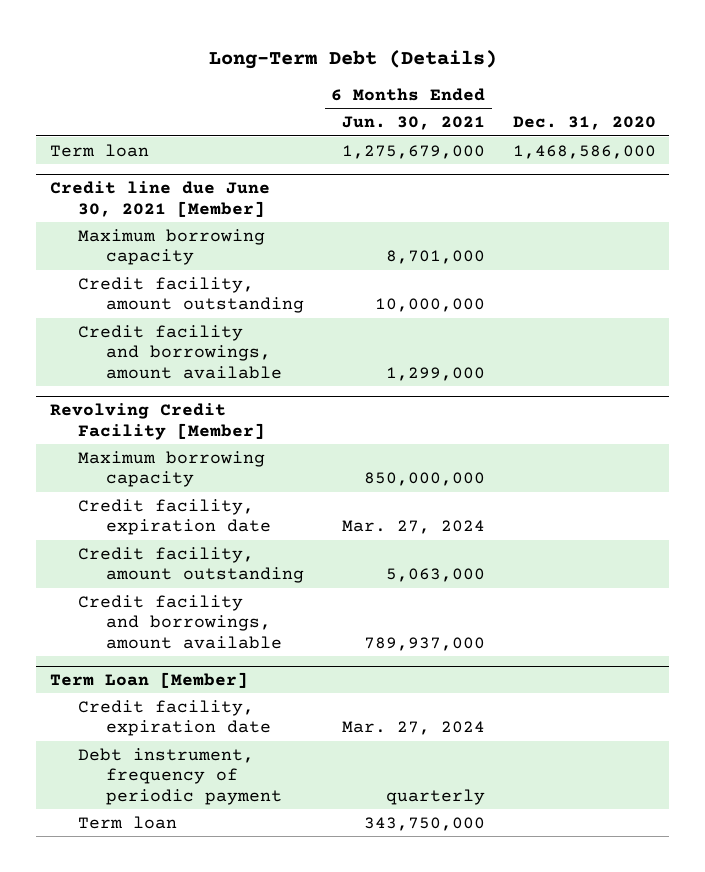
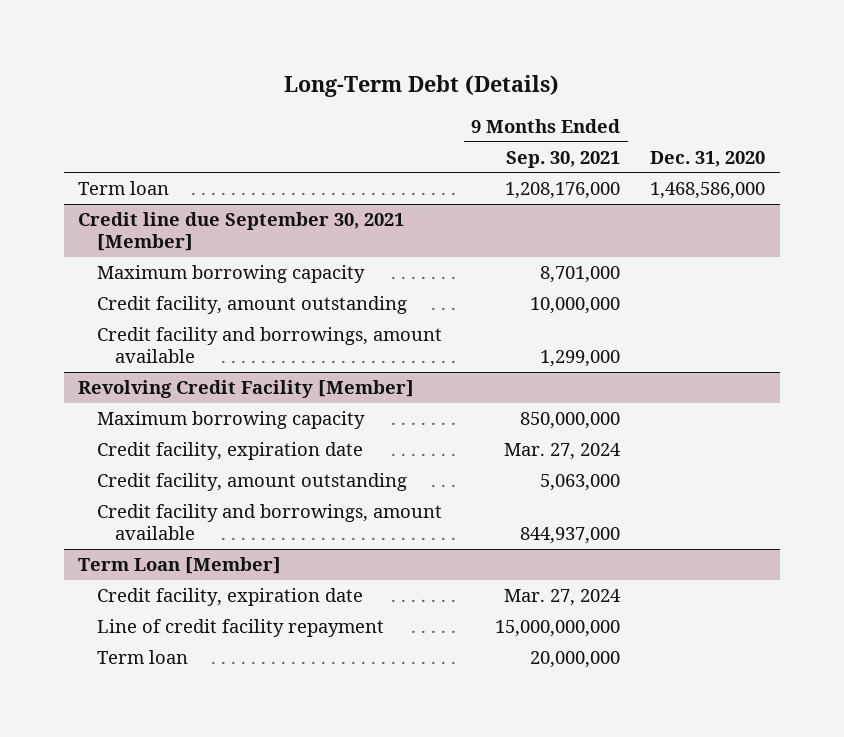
- | 6 Months Ended Jun. 30, 2021 | Dec. 31, 2020
+ | 9 Months Ended Sep. 30, 2021 | Dec. 31, 2020
- Credit line due June 30, 2021 [Member]
+ Credit line due September 30, 2021 [Member]
@ Term Loan [Member]
- Debt instrument, frequency of periodic payment | quarterly |
+ Line of credit facility repayment | 15,000,000,000 |

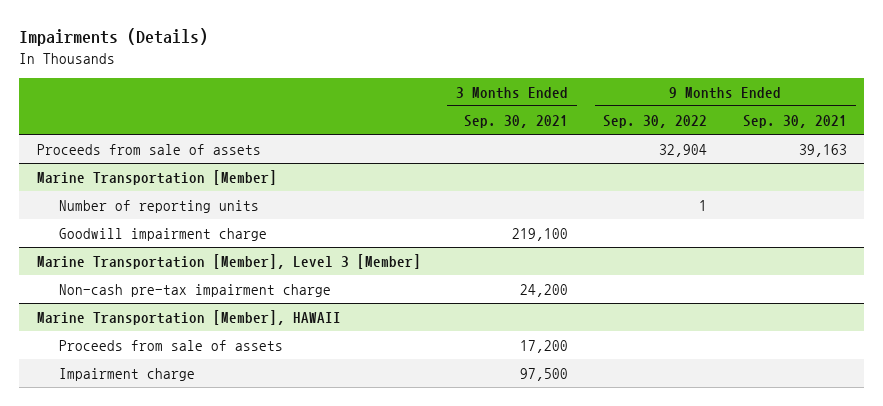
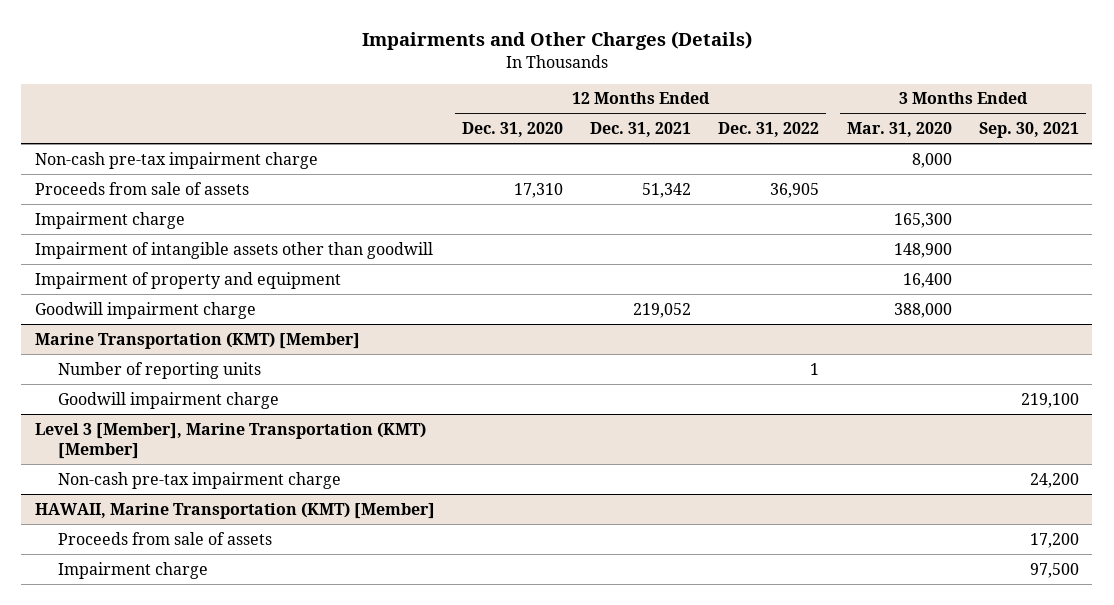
- Impairments (Details)
+ Impairments and Other Charges (Details)
- | 3 Months Ended Sep. 30, 2021 | 9 Months Ended Sep. 30, 2022 | 9 Months Ended Sep. 30, 2021
+ | 12 Months Ended Dec. 31, 2020 | 12 Months Ended Dec. 31, 2021 | 12 Months Ended Dec. 31, 2022 | 3 Months Ended Mar. 31, 2020 | 3 Months Ended Sep. 30, 2021
+ Non-cash pre-tax impairment charge | | | | 8,000 |
- Marine Transportation [Member]
+ Impairment charge | | | | 165,300 |
+ Impairment of intangible assets other than goodwill | | | | 148,900 |
+ Impairment of property and equipment | | | | 16,400 |
+ Goodwill impairment charge | | 219,052 | | 388,000 |
+ Marine Transportation (KMT) [Member]
- Marine Transportation [Member], Level 3 [Member]
+ Level 3 [Member], Marine Transportation (KMT) [Member]
- Marine Transportation [Member], HAWAII
+ HAWAII, Marine Transportation (KMT) [Member]

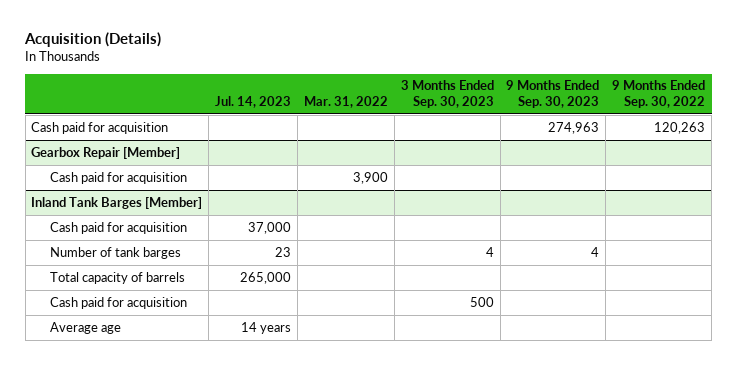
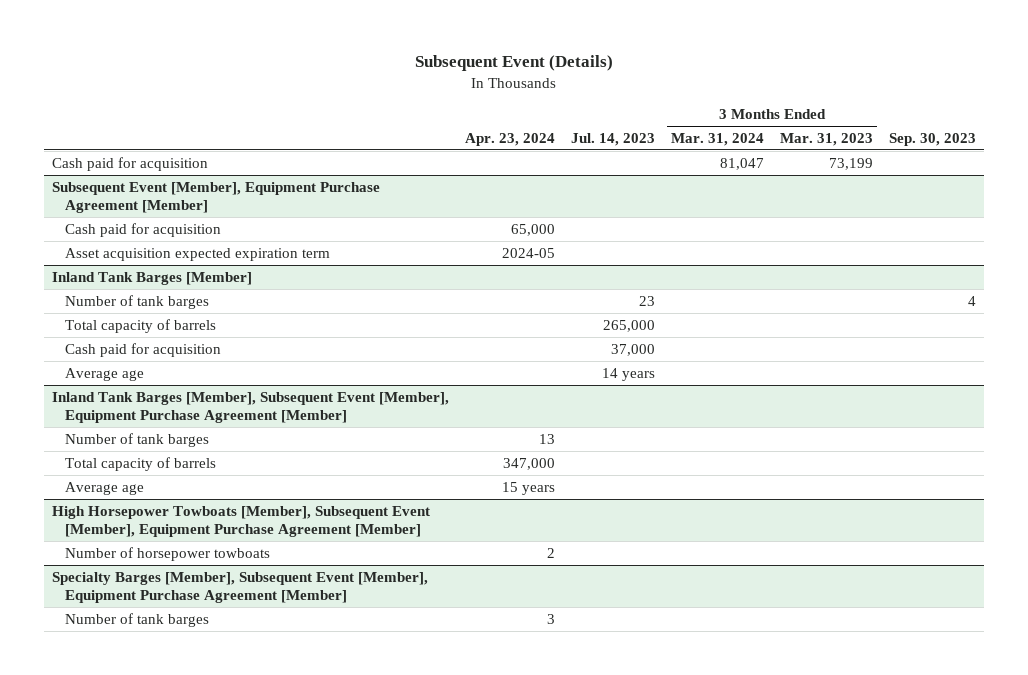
- Acquisition (Details)
+ Subsequent Event (Details)
- | Jul. 14, 2023 | Mar. 31, 2022 | 3 Months Ended Sep. 30, 2023 | 9 Months Ended Sep. 30, 2023 | 9 Months Ended Sep. 30, 2022
+ | Apr. 23, 2024 | Jul. 14, 2023 | 3 Months Ended Mar. 31, 2024 | 3 Months Ended Mar. 31, 2023 | Sep. 30, 2023
- Gearbox Repair [Member]
- Cash paid for acquisition | | 3,900 | | |
+ Subsequent Event [Member], Equipment Purchase Agreement [Member]
+ Cash paid for acquisition | 65,000 | | | |
+ Asset acquisition expected expiration term | 2024-05 | | | |
@ Inland Tank Barges [Member]
- Cash paid for acquisition | | | 500 | |
moved down: Cash paid for acquisition | | 37,000 | | |
+ Inland Tank Barges [Member], Subsequent Event [Member], Equipment Purchase Agreement [Member]
+ Number of tank barges | 13 | | | |
+ Total capacity of barrels | 347,000 | | | |
+ Average age | 15 years | | | |
+ High Horsepower Towboats [Member], Subsequent Event [Member], Equipment Purchase Agreement [Member]
+ Number of horsepower towboats | 2 | | | |
+ Specialty Barges [Member], Subsequent Event [Member], Equipment Purchase Agreement [Member]
+ Number of tank barges | 3 | | | |

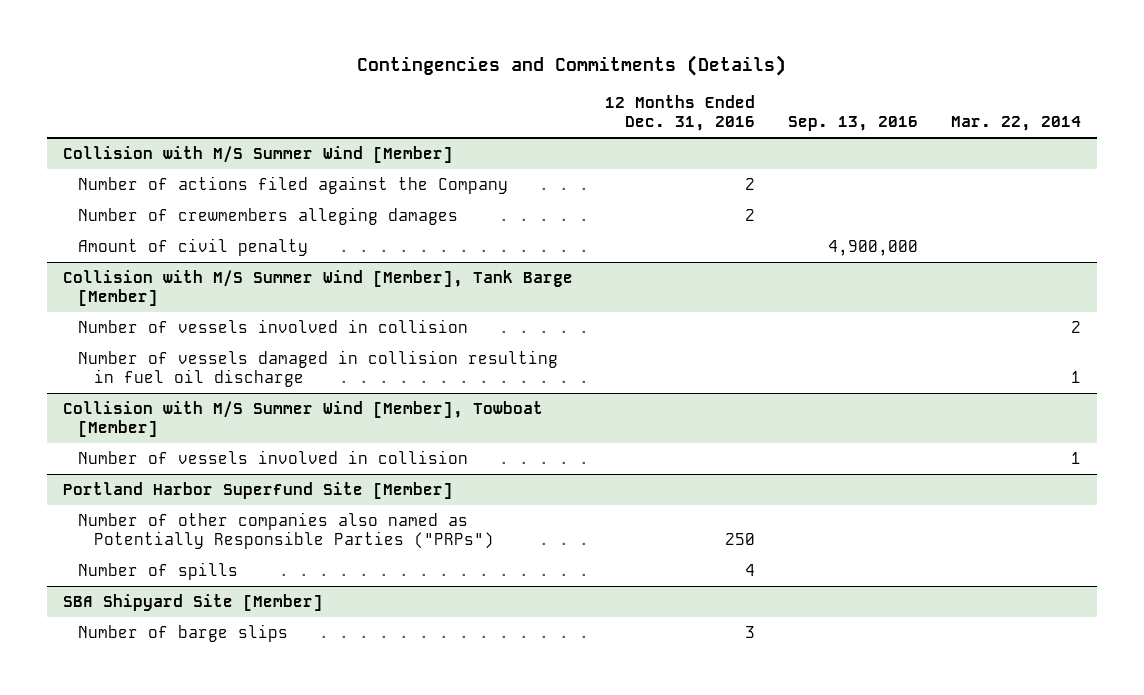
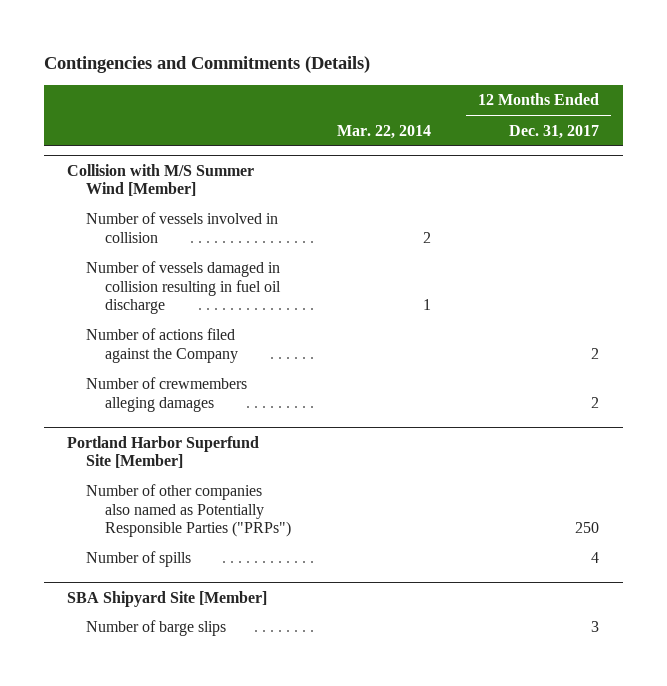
- | 12 Months Ended Dec. 31, 2016 | Sep. 13, 2016 | Mar. 22, 2014
+ | Mar. 22, 2014 | 12 Months Ended Dec. 31, 2017
@ Collision with M/S Summer Wind [Member]
+ Number of vessels involved in collision | 2 |
+ Number of vessels damaged in collision resulting in fuel oil discharge | 1 |
- Amount of civil penalty | | 4,900,000 |
- Collision with M/S Summer Wind [Member], Tank Barge [Member]
- Number of vessels involved in collision | | | 2
- Number of vessels damaged in collision resulting in fuel oil discharge | | | 1
- Collision with M/S Summer Wind [Member], Towboat [Member]
- Number of vessels involved in collision | | | 1

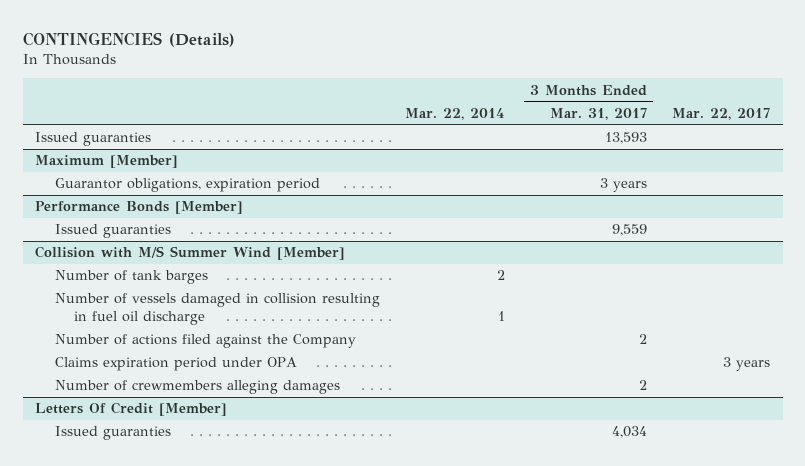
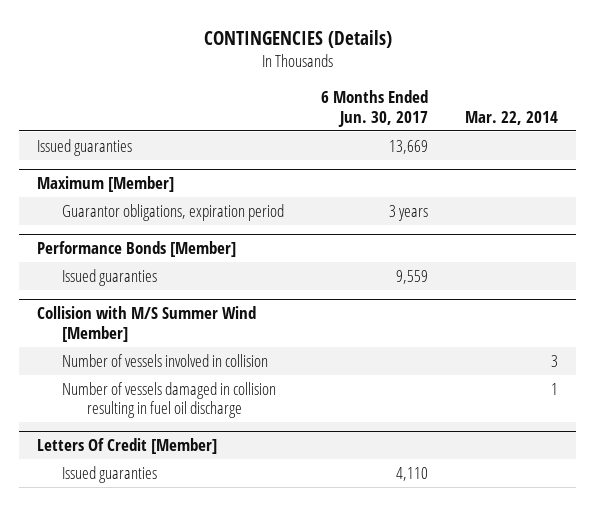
- | Mar. 22, 2014 | 3 Months Ended Mar. 31, 2017 | Mar. 22, 2017
+ | 6 Months Ended Jun. 30, 2017 | Mar. 22, 2014
@ Collision with M/S Summer Wind [Member]
- Number of tank barges | 2 | |
+ Number of vessels involved in collision | | 3
- Number of actions filed against the Company | | 2 |
- Claims expiration period under OPA | | | 3 years
- Number of crewmembers alleging damages | | 2 |

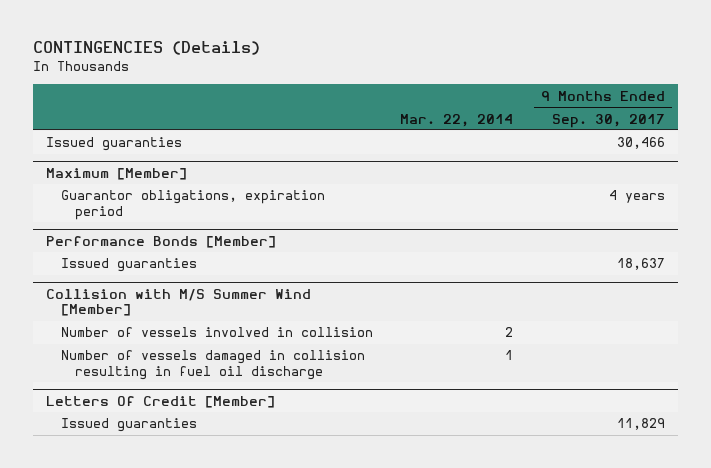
- | 6 Months Ended Jun. 30, 2017 | Mar. 22, 2014
+ | Mar. 22, 2014 | 9 Months Ended Sep. 30, 2017
@ Collision with M/S Summer Wind [Member]
- Number of vessels involved in collision | | 3
+ Number of vessels involved in collision | 2 |

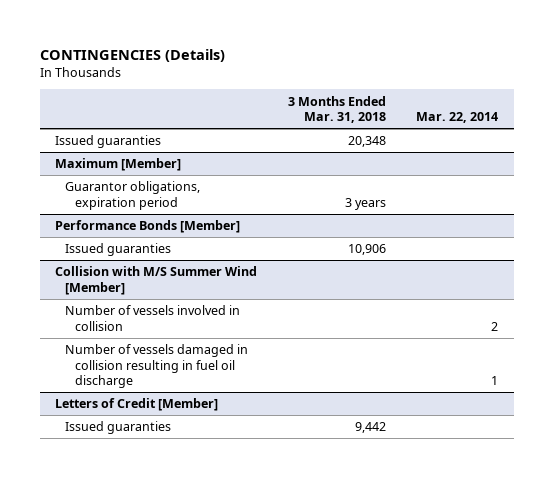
- | Mar. 22, 2014 | 9 Months Ended Sep. 30, 2017
+ | 3 Months Ended Mar. 31, 2018 | Mar. 22, 2014
- Letters Of Credit [Member]
+ Letters of Credit [Member]

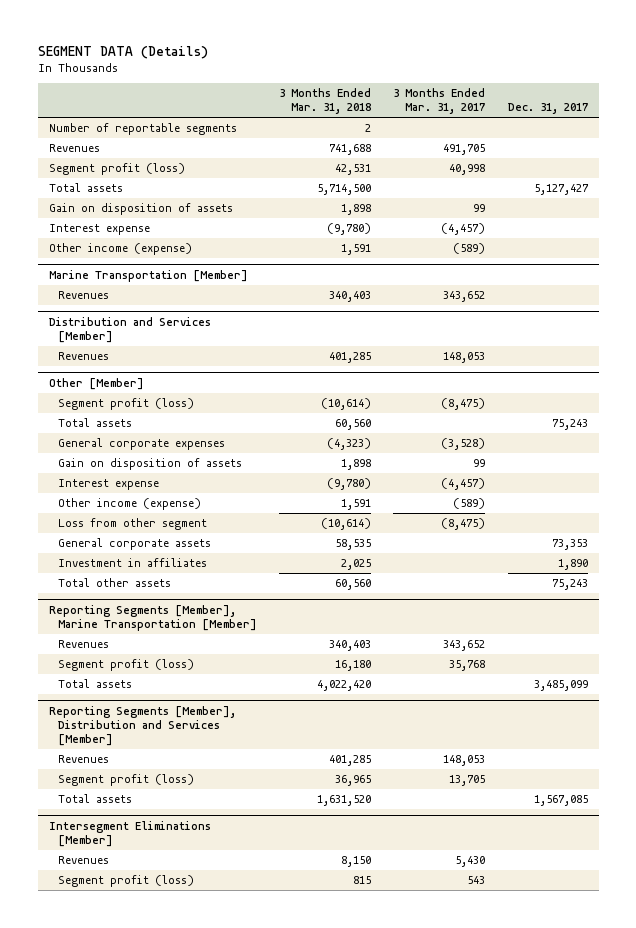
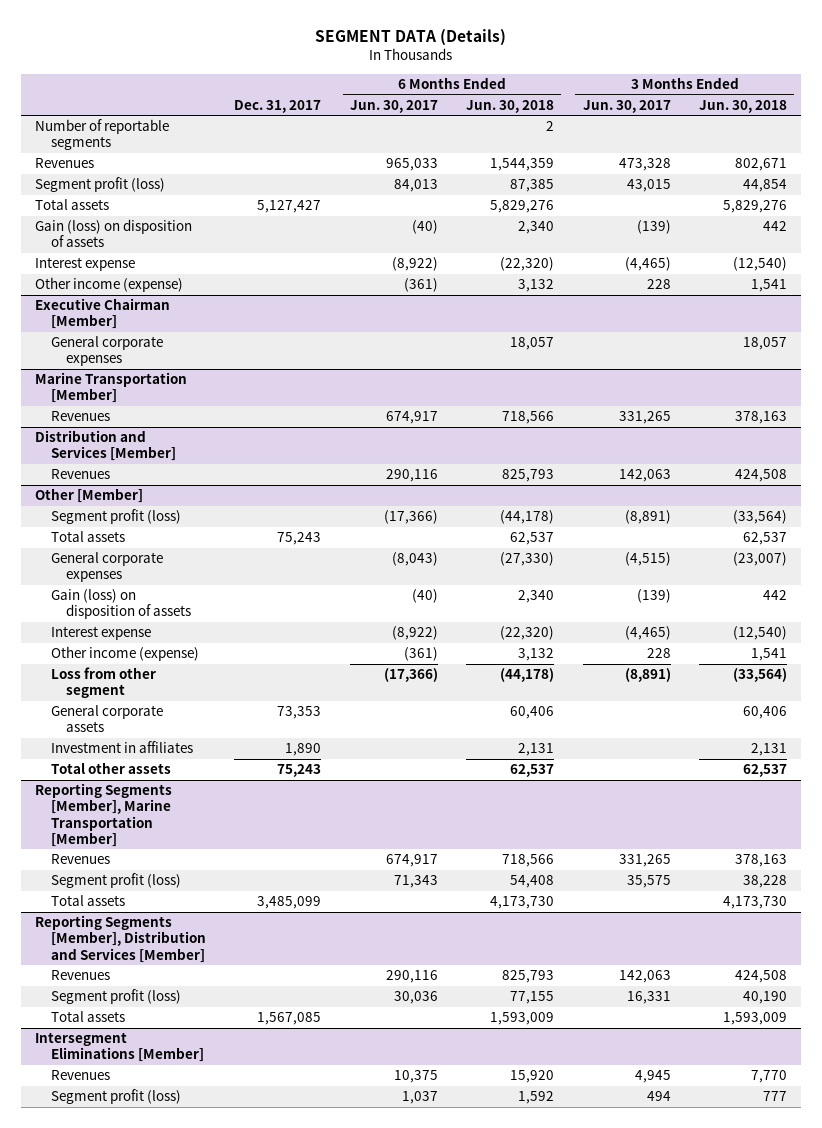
- | 3 Months Ended Mar. 31, 2018 | 3 Months Ended Mar. 31, 2017 | Dec. 31, 2017
+ | Dec. 31, 2017 | 6 Months Ended Jun. 30, 2017 | 6 Months Ended Jun. 30, 2018 | 3 Months Ended Jun. 30, 2017 | 3 Months Ended Jun. 30, 2018
- Gain on disposition of assets | 1,898 | 99 |
+ Gain (loss) on disposition of assets | | (40) | 2,340 | (139) | 442
+ Executive Chairman [Member]
+ General corporate expenses | | | 18,057 | | 18,057
@ Other [Member]
- Gain on disposition of assets | 1,898 | 99 |
+ Gain (loss) on disposition of assets | | (40) | 2,340 | (139) | 442

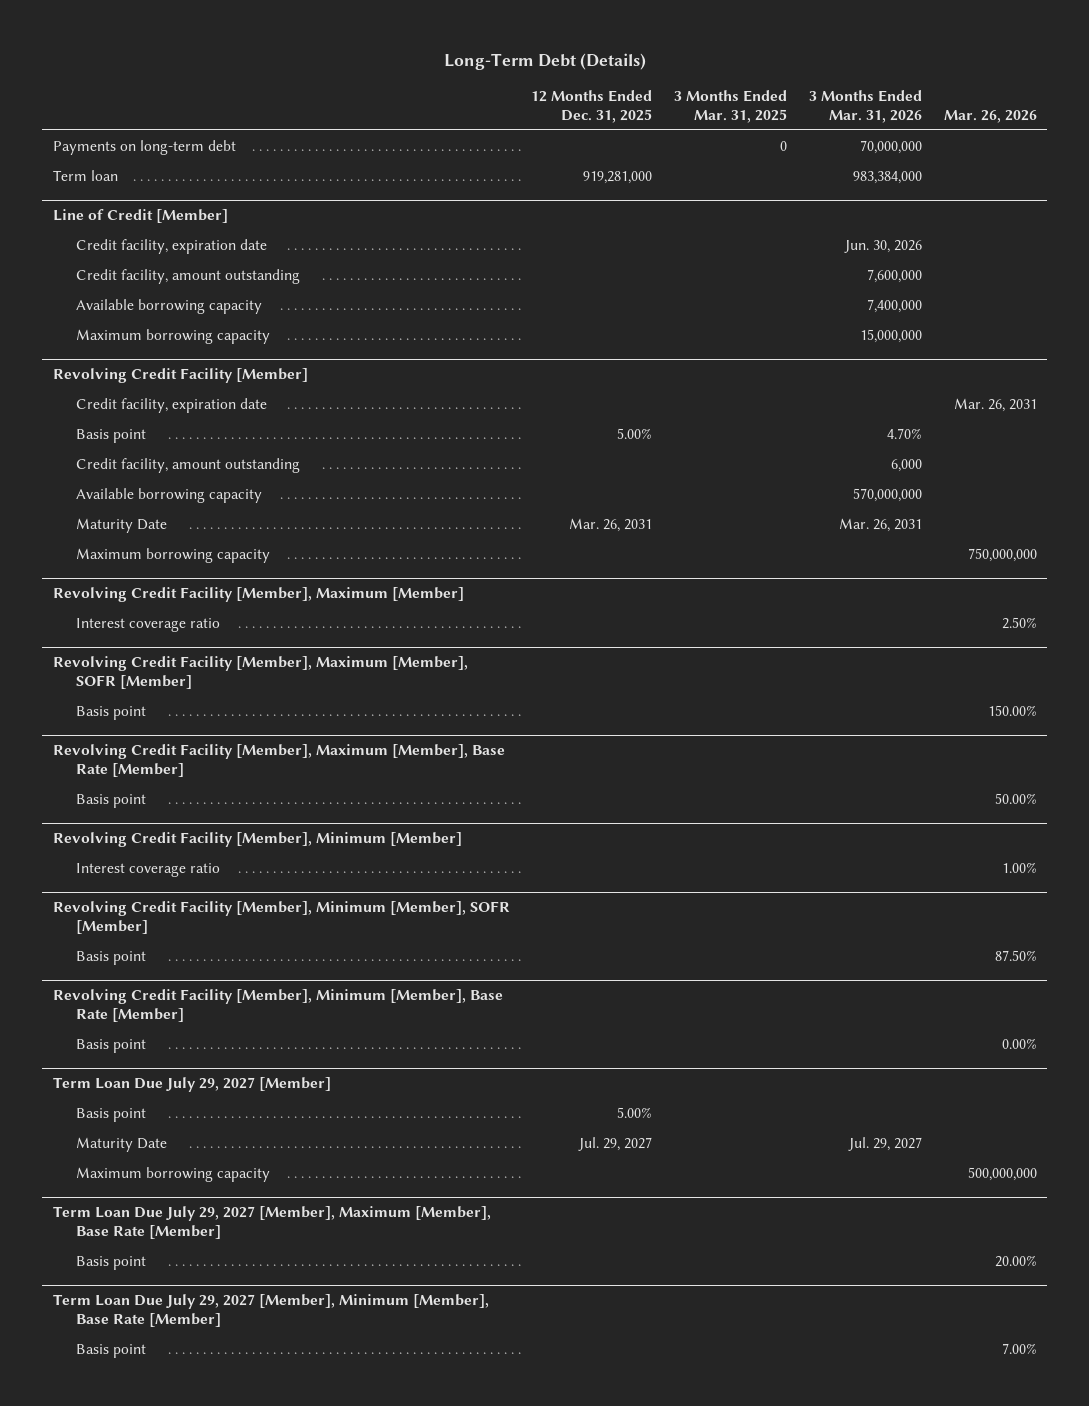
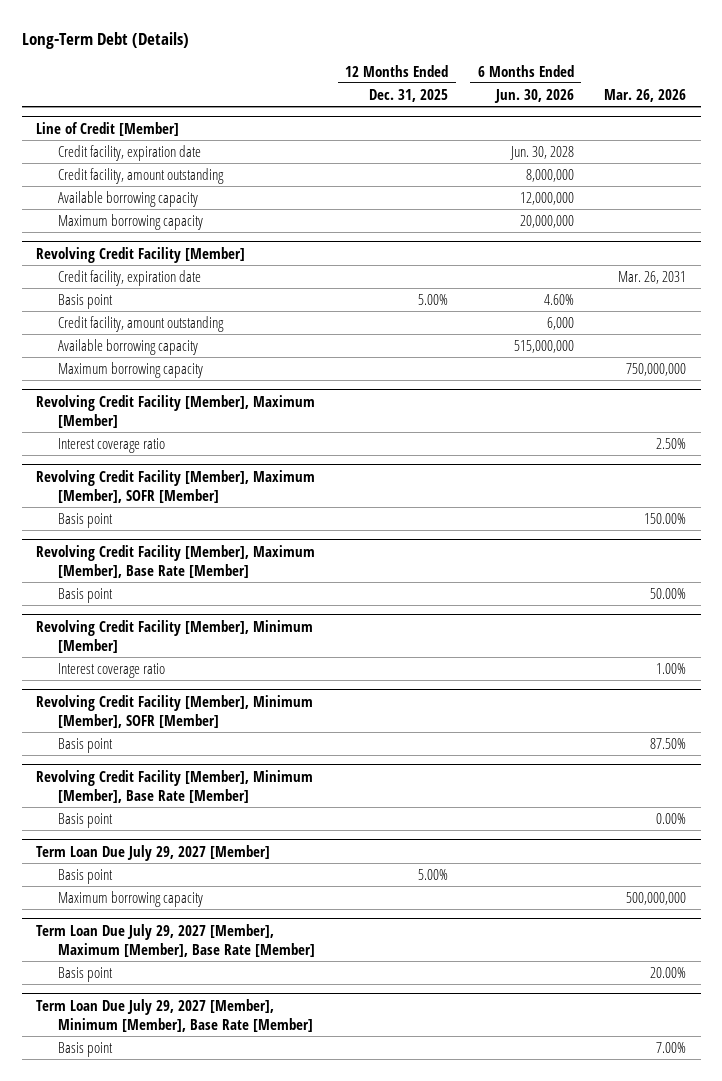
- | 12 Months Ended Dec. 31, 2025 | 3 Months Ended Mar. 31, 2025 | 3 Months Ended Mar. 31, 2026 | Mar. 26, 2026
+ | 12 Months Ended Dec. 31, 2025 | 6 Months Ended Jun. 30, 2026 | Mar. 26, 2026
- Payments on long-term debt | | 0 | 70,000,000 |
- Term loan | 919,281,000 | | 983,384,000 |
@ Revolving Credit Facility [Member]
- Maturity Date | Mar. 26, 2031 | | Mar. 26, 2031 |
@ Term Loan Due July 29, 2027 [Member]
- Maturity Date | Jul. 29, 2027 | | Jul. 29, 2027 |

